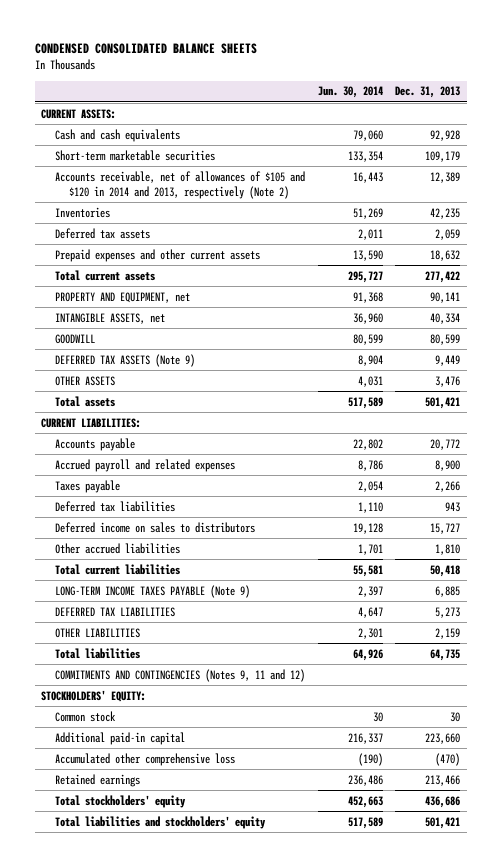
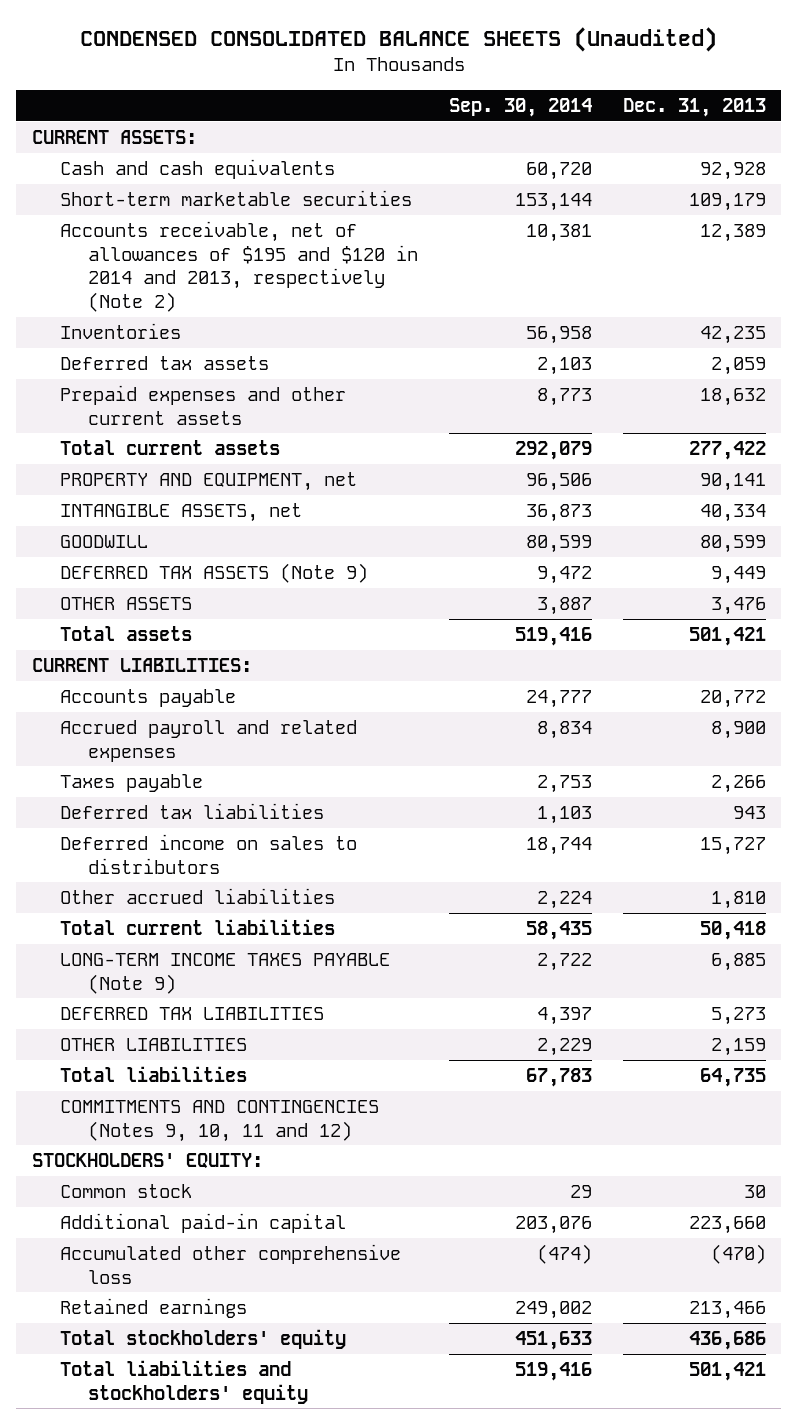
- CONDENSED CONSOLIDATED BALANCE SHEETS
+ CONDENSED CONSOLIDATED BALANCE SHEETS (Unaudited)
- | Jun. 30, 2014 | Dec. 31, 2013
+ | Sep. 30, 2014 | Dec. 31, 2013
- Accounts receivable, net of allowances of $105 and $120 in 2014 and 2013, respectively (Note 2) | 16,443 | 12,389
+ Accounts receivable, net of allowances of $195 and $120 in 2014 and 2013, respectively (Note 2) | 10,381 | 12,389
- COMMITMENTS AND CONTINGENCIES (Notes 9, 11 and 12)
+ COMMITMENTS AND CONTINGENCIES (Notes 9, 10, 11 and 12)

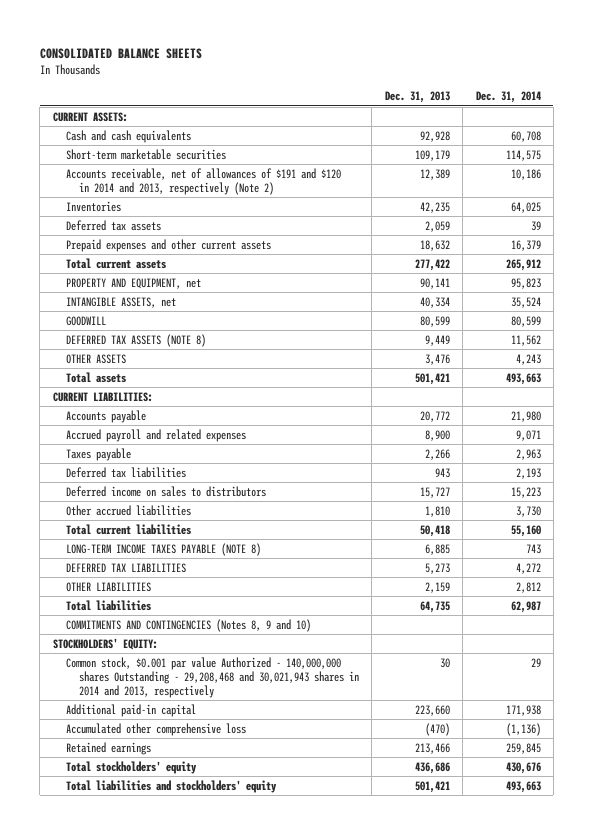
- CONDENSED CONSOLIDATED BALANCE SHEETS (Unaudited)
+ CONSOLIDATED BALANCE SHEETS
- | Sep. 30, 2014 | Dec. 31, 2013
+ | Dec. 31, 2013 | Dec. 31, 2014
- Accounts receivable, net of allowances of $195 and $120 in 2014 and 2013, respectively (Note 2) | 10,381 | 12,389
+ Accounts receivable, net of allowances of $191 and $120 in 2014 and 2013, respectively (Note 2) | 12,389 | 10,186
- DEFERRED TAX ASSETS (Note 9) | 9,472 | 9,449
+ DEFERRED TAX ASSETS (NOTE 8) | 9,449 | 11,562
- LONG-TERM INCOME TAXES PAYABLE (Note 9) | 2,722 | 6,885
+ LONG-TERM INCOME TAXES PAYABLE (NOTE 8) | 6,885 | 743
- COMMITMENTS AND CONTINGENCIES (Notes 9, 10, 11 and 12)
+ COMMITMENTS AND CONTINGENCIES (Notes 8, 9 and 10)
- Common stock | 29 | 30
+ Common stock, $0.001 par value Authorized - 140,000,000 shares Outstanding - 29,208,468 and 30,021,943 shares in 2014 and 2013, respectively | 30 | 29

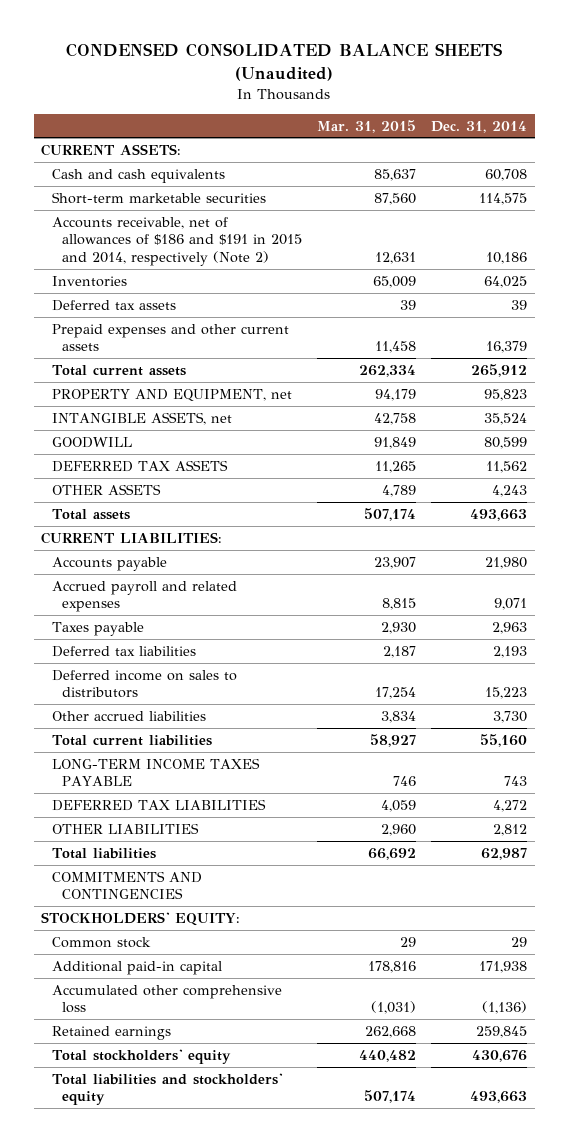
- CONSOLIDATED BALANCE SHEETS
+ CONDENSED CONSOLIDATED BALANCE SHEETS (Unaudited)
- | Dec. 31, 2013 | Dec. 31, 2014
+ | Mar. 31, 2015 | Dec. 31, 2014
- Accounts receivable, net of allowances of $191 and $120 in 2014 and 2013, respectively (Note 2) | 12,389 | 10,186
+ Accounts receivable, net of allowances of $186 and $191 in 2015 and 2014, respectively (Note 2) | 12,631 | 10,186
- DEFERRED TAX ASSETS (NOTE 8) | 9,449 | 11,562
+ DEFERRED TAX ASSETS | 11,265 | 11,562
- LONG-TERM INCOME TAXES PAYABLE (NOTE 8) | 6,885 | 743
+ LONG-TERM INCOME TAXES PAYABLE | 746 | 743
- COMMITMENTS AND CONTINGENCIES (Notes 8, 9 and 10)
+ COMMITMENTS AND CONTINGENCIES
- Common stock, $0.001 par value Authorized - 140,000,000 shares Outstanding - 29,208,468 and 30,021,943 shares in 2014 and 2013, respectively | 30 | 29
+ Common stock | 29 | 29

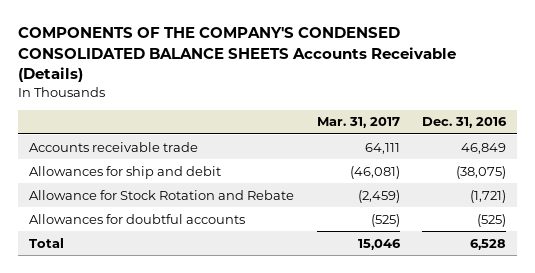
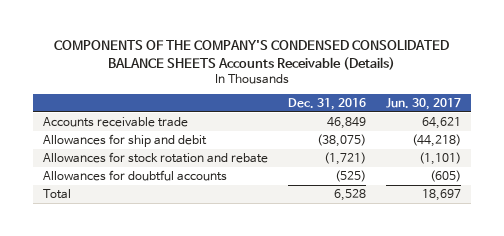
- | Mar. 31, 2017 | Dec. 31, 2016
+ | Dec. 31, 2016 | Jun. 30, 2017
- Allowance for Stock Rotation and Rebate | (2,459) | (1,721)
+ Allowances for stock rotation and rebate | (1,721) | (1,101)

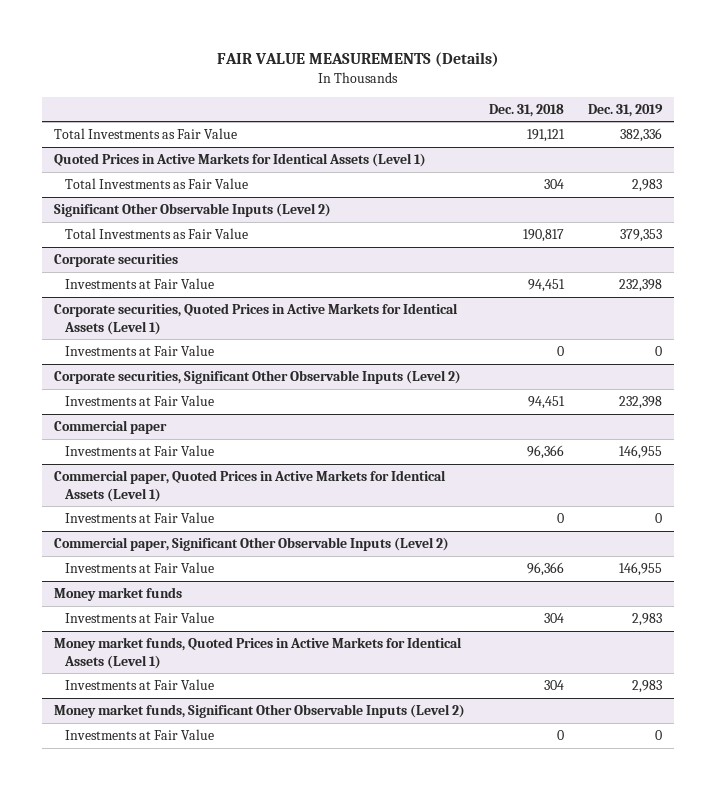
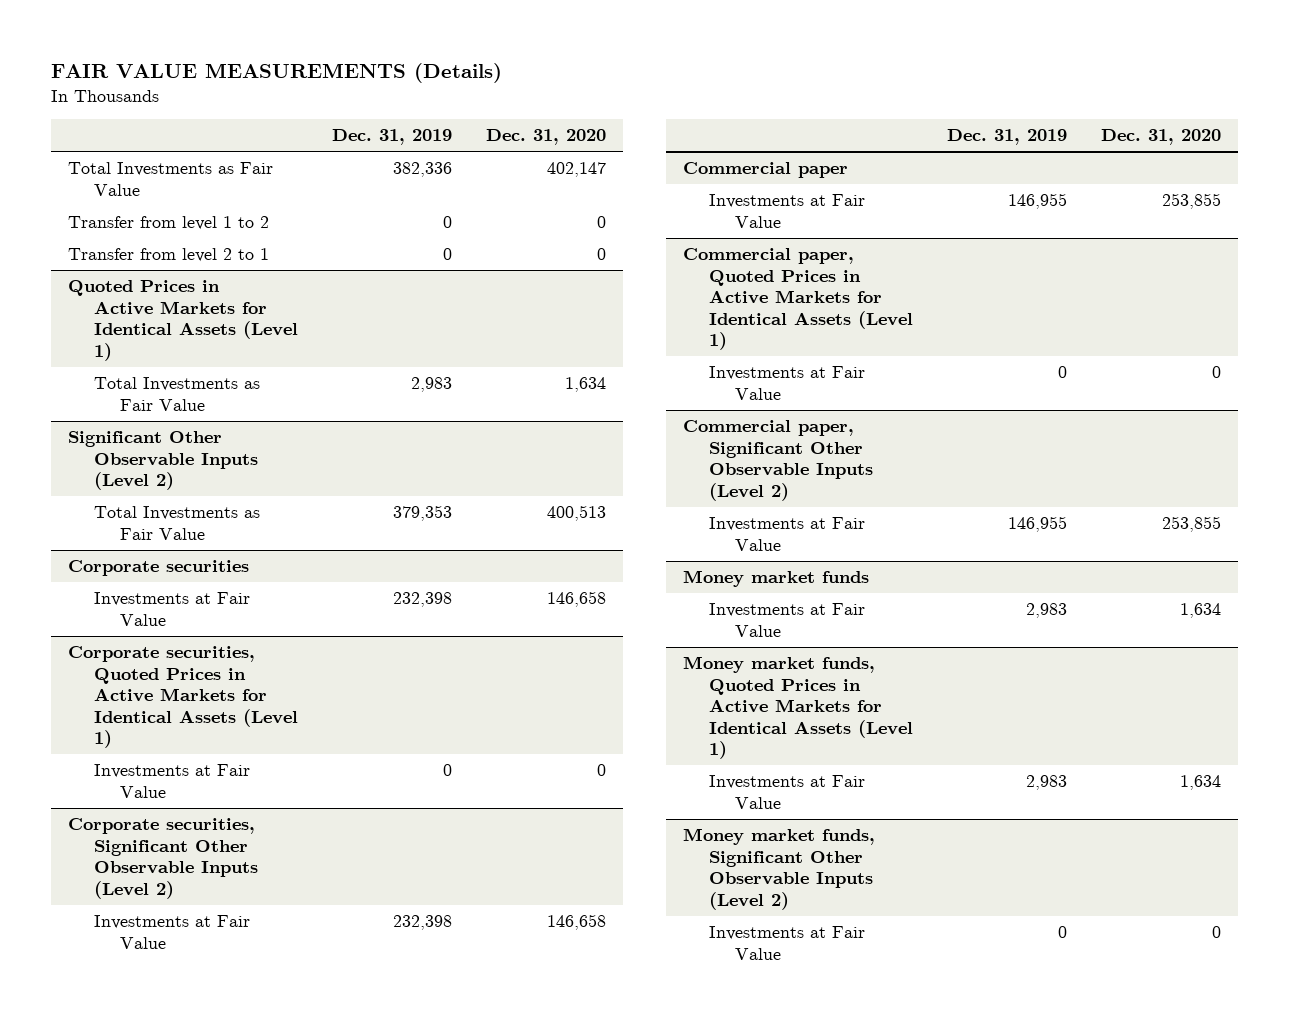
- | Dec. 31, 2018 | Dec. 31, 2019
+ | Dec. 31, 2019 | Dec. 31, 2020
+ Transfer from level 1 to 2 | 0 | 0
+ Transfer from level 2 to 1 | 0 | 0

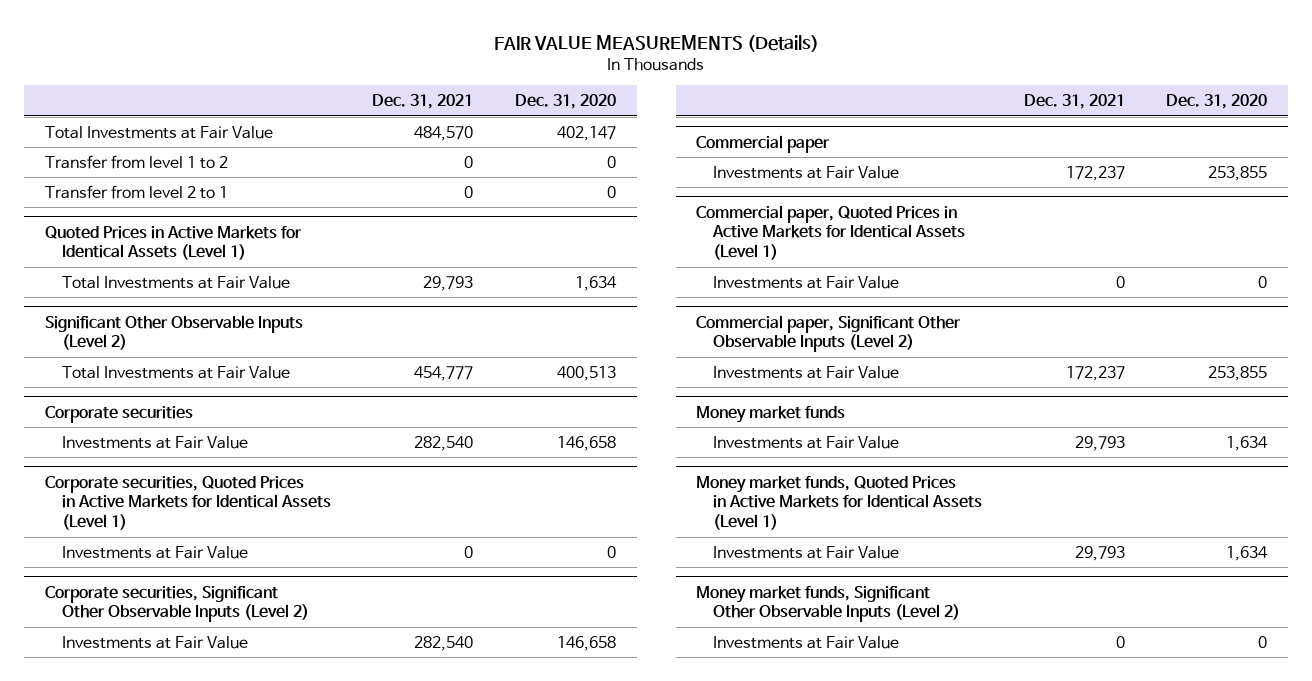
- | Dec. 31, 2019 | Dec. 31, 2020
+ | Dec. 31, 2021 | Dec. 31, 2020
- Total Investments as Fair Value | 382,336 | 402,147
+ Total Investments at Fair Value | 484,570 | 402,147
@ Quoted Prices in Active Markets for Identical Assets (Level 1)
- Total Investments as Fair Value | 2,983 | 1,634
+ Total Investments at Fair Value | 29,793 | 1,634
@ Significant Other Observable Inputs (Level 2)
- Total Investments as Fair Value | 379,353 | 400,513
+ Total Investments at Fair Value | 454,777 | 400,513

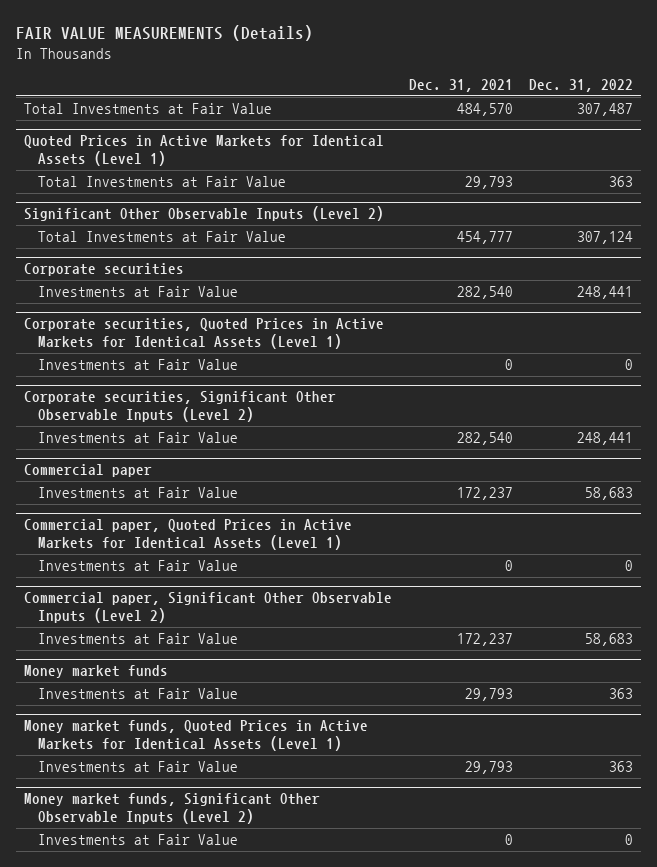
- | Dec. 31, 2021 | Dec. 31, 2020
+ | Dec. 31, 2021 | Dec. 31, 2022
- Transfer from level 1 to 2 | 0 | 0
- Transfer from level 2 to 1 | 0 | 0

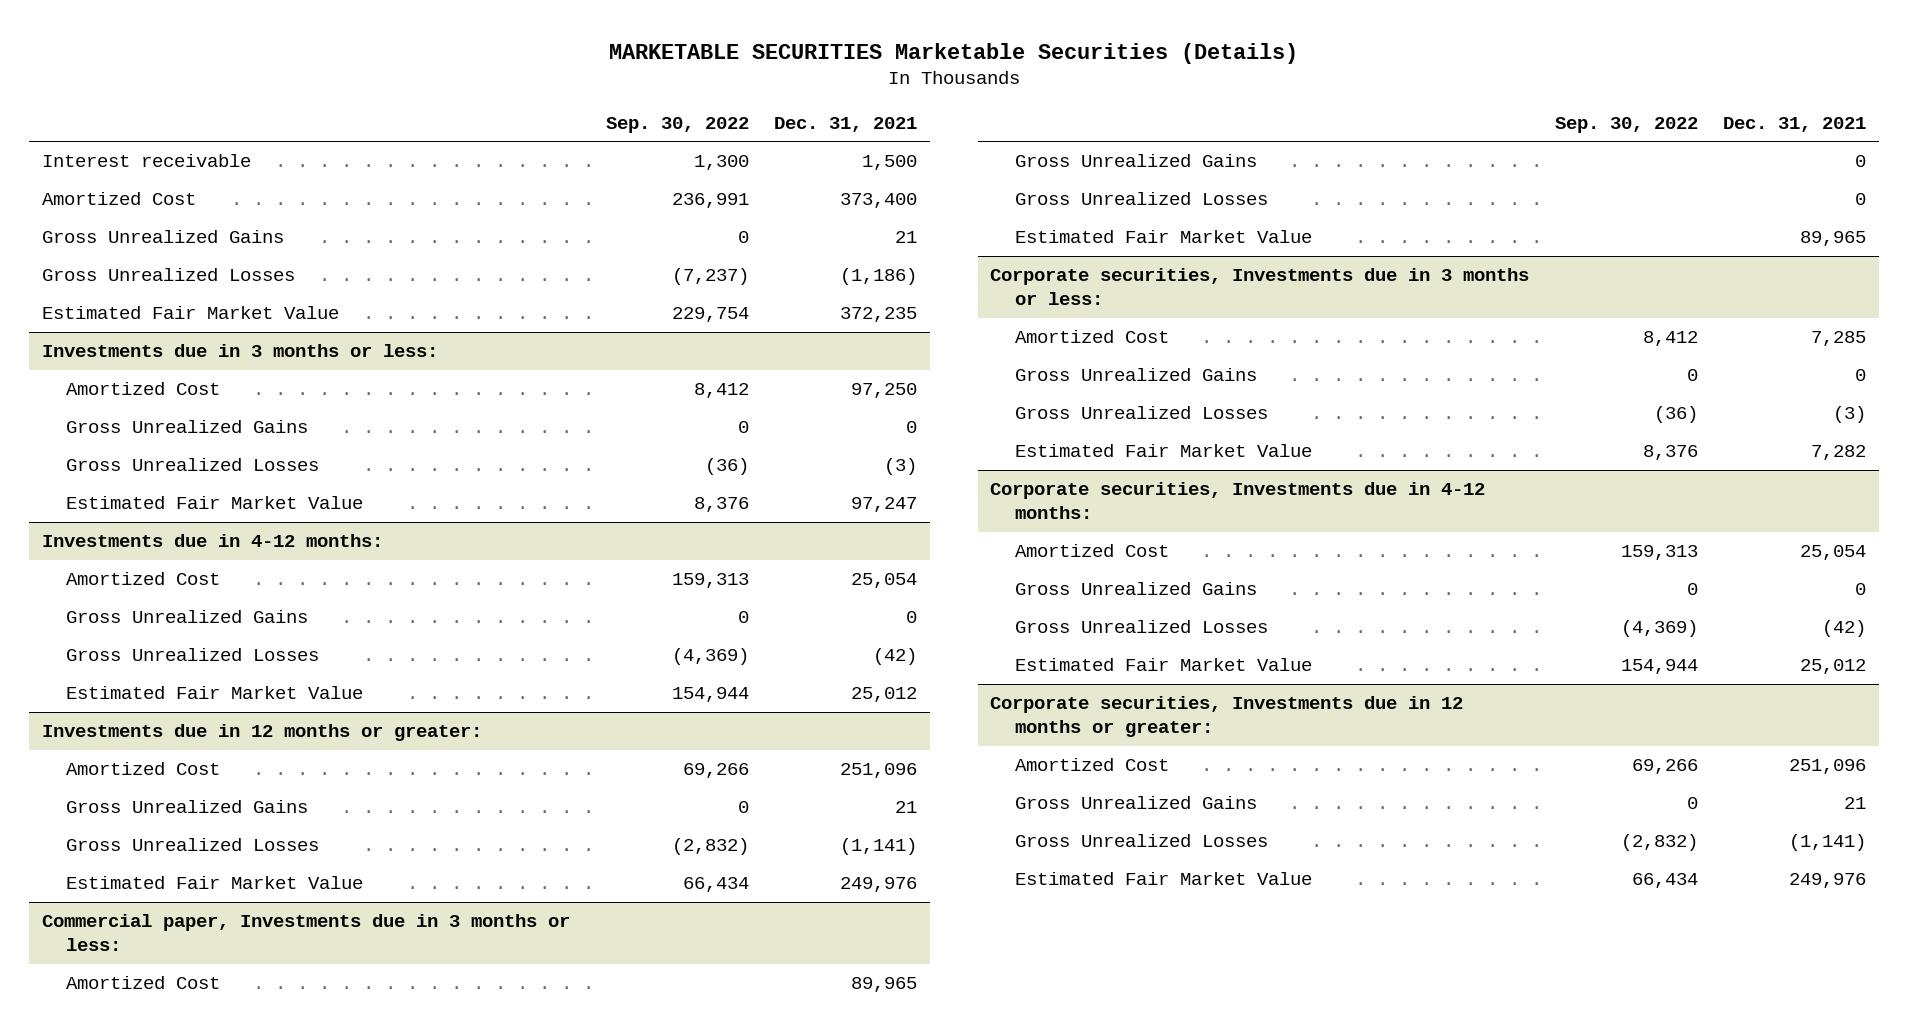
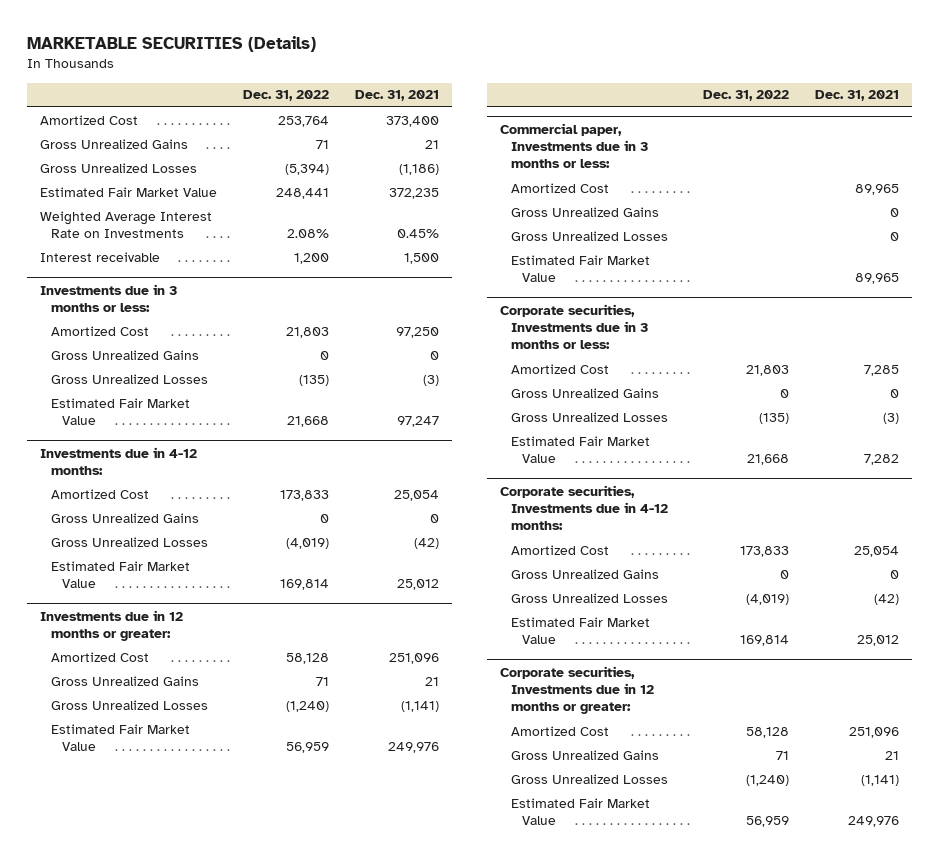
- MARKETABLE SECURITIES Marketable Securities (Details)
+ MARKETABLE SECURITIES (Details)
- | Sep. 30, 2022 | Dec. 31, 2021
+ | Dec. 31, 2022 | Dec. 31, 2021
+ Weighted Average Interest Rate on Investments | 2.08% | 0.45%
moved down: Interest receivable | 1,200 | 1,500

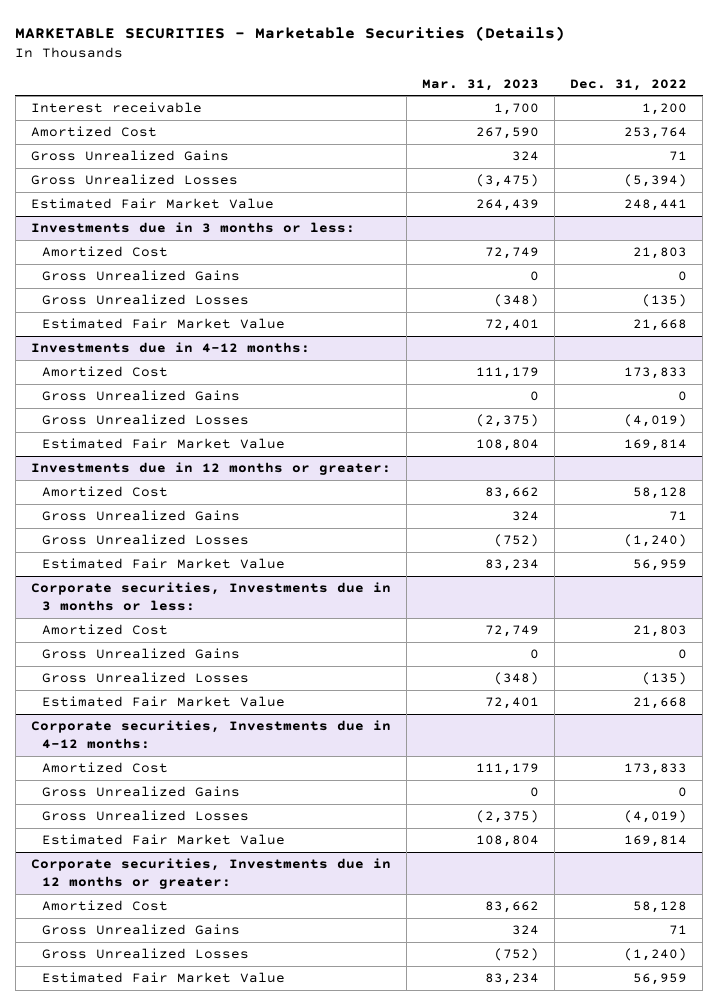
- MARKETABLE SECURITIES (Details)
+ MARKETABLE SECURITIES - Marketable Securities (Details)
- | Dec. 31, 2022 | Dec. 31, 2021
+ | Mar. 31, 2023 | Dec. 31, 2022
moved up: Interest receivable | 1,700 | 1,200
- Weighted Average Interest Rate on Investments | 2.08% | 0.45%
- Commercial paper, Investments due in 3 months or less:
- Amortized Cost | | 89,965
- Gross Unrealized Gains | | 0
- Gross Unrealized Losses | | 0
- Estimated Fair Market Value | | 89,965

